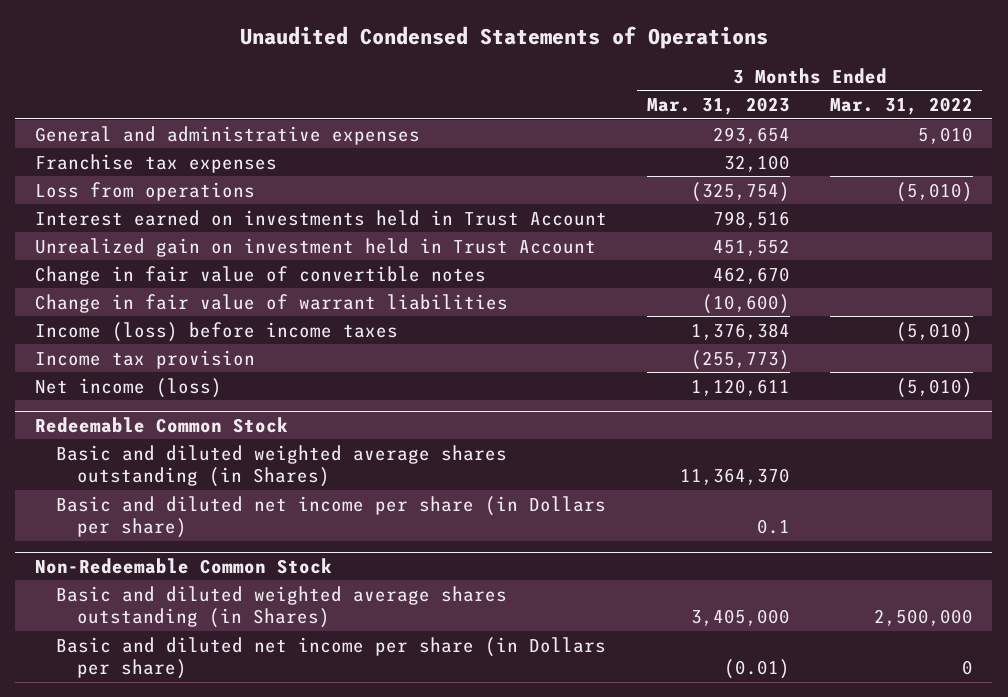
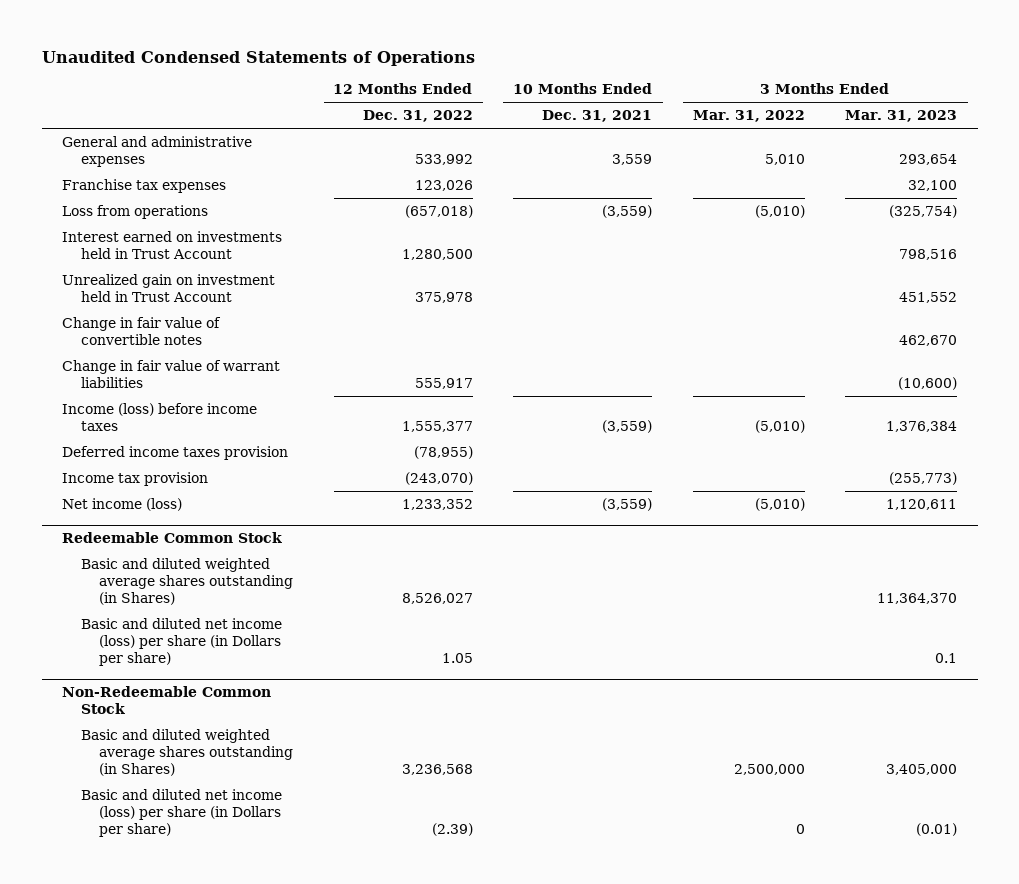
- | 3 Months Ended Mar. 31, 2023 | 3 Months Ended Mar. 31, 2022
+ | 12 Months Ended Dec. 31, 2022 | 10 Months Ended Dec. 31, 2021 | 3 Months Ended Mar. 31, 2022 | 3 Months Ended Mar. 31, 2023
+ Deferred income taxes provision | (78,955) | | |
@ Redeemable Common Stock
- Basic and diluted net income per share (in Dollars per share) | 0.1 |
+ Basic and diluted net income (loss) per share (in Dollars per share) | 1.05 | | | 0.1
@ Non-Redeemable Common Stock
- Basic and diluted net income per share (in Dollars per share) | (0.01) | 0
+ Basic and diluted net income (loss) per share (in Dollars per share) | (2.39) | | 0 | (0.01)

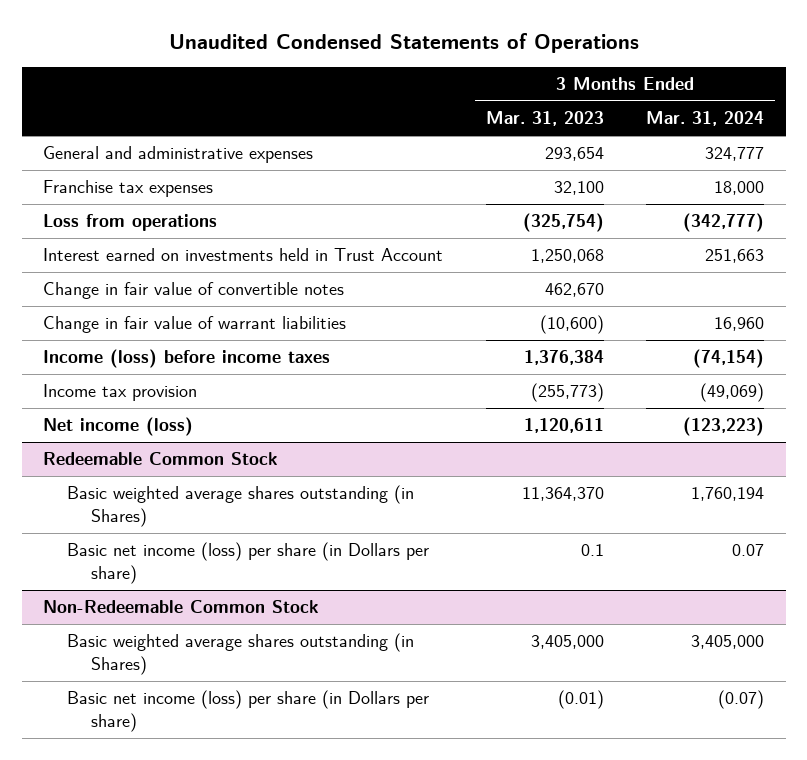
- | 12 Months Ended Dec. 31, 2022 | 10 Months Ended Dec. 31, 2021 | 3 Months Ended Mar. 31, 2022 | 3 Months Ended Mar. 31, 2023
+ | 3 Months Ended Mar. 31, 2023 | 3 Months Ended Mar. 31, 2024
- Interest earned on investments held in Trust Account | 1,280,500 | | | 798,516
- Unrealized gain on investment held in Trust Account | 375,978 | | | 451,552
+ Interest earned on investments held in Trust Account | 1,250,068 | 251,663
- Deferred income taxes provision | (78,955) | | |
@ Redeemable Common Stock
- Basic and diluted weighted average shares outstanding (in Shares) | 8,526,027 | | | 11,364,370
- Basic and diluted net income (loss) per share (in Dollars per share) | 1.05 | | | 0.1
+ Basic weighted average shares outstanding (in Shares) | 11,364,370 | 1,760,194
+ Basic net income (loss) per share (in Dollars per share) | 0.1 | 0.07
@ Non-Redeemable Common Stock
- Basic and diluted weighted average shares outstanding (in Shares) | 3,236,568 | | 2,500,000 | 3,405,000
- Basic and diluted net income (loss) per share (in Dollars per share) | (2.39) | | 0 | (0.01)
+ Basic weighted average shares outstanding (in Shares) | 3,405,000 | 3,405,000
+ Basic net income (loss) per share (in Dollars per share) | (0.01) | (0.07)

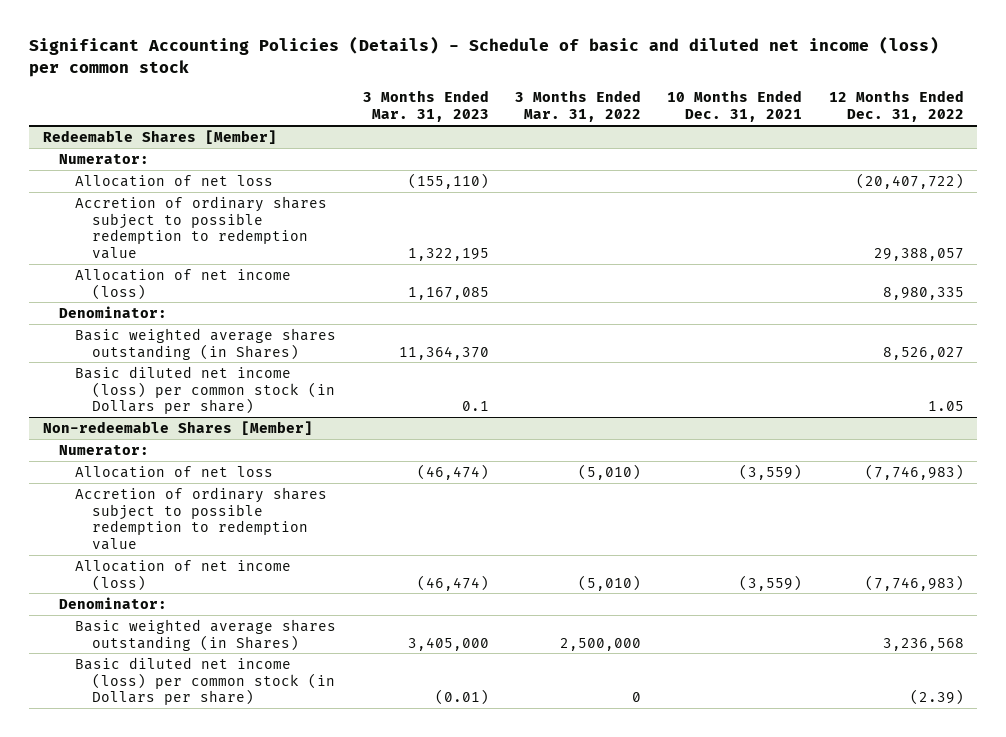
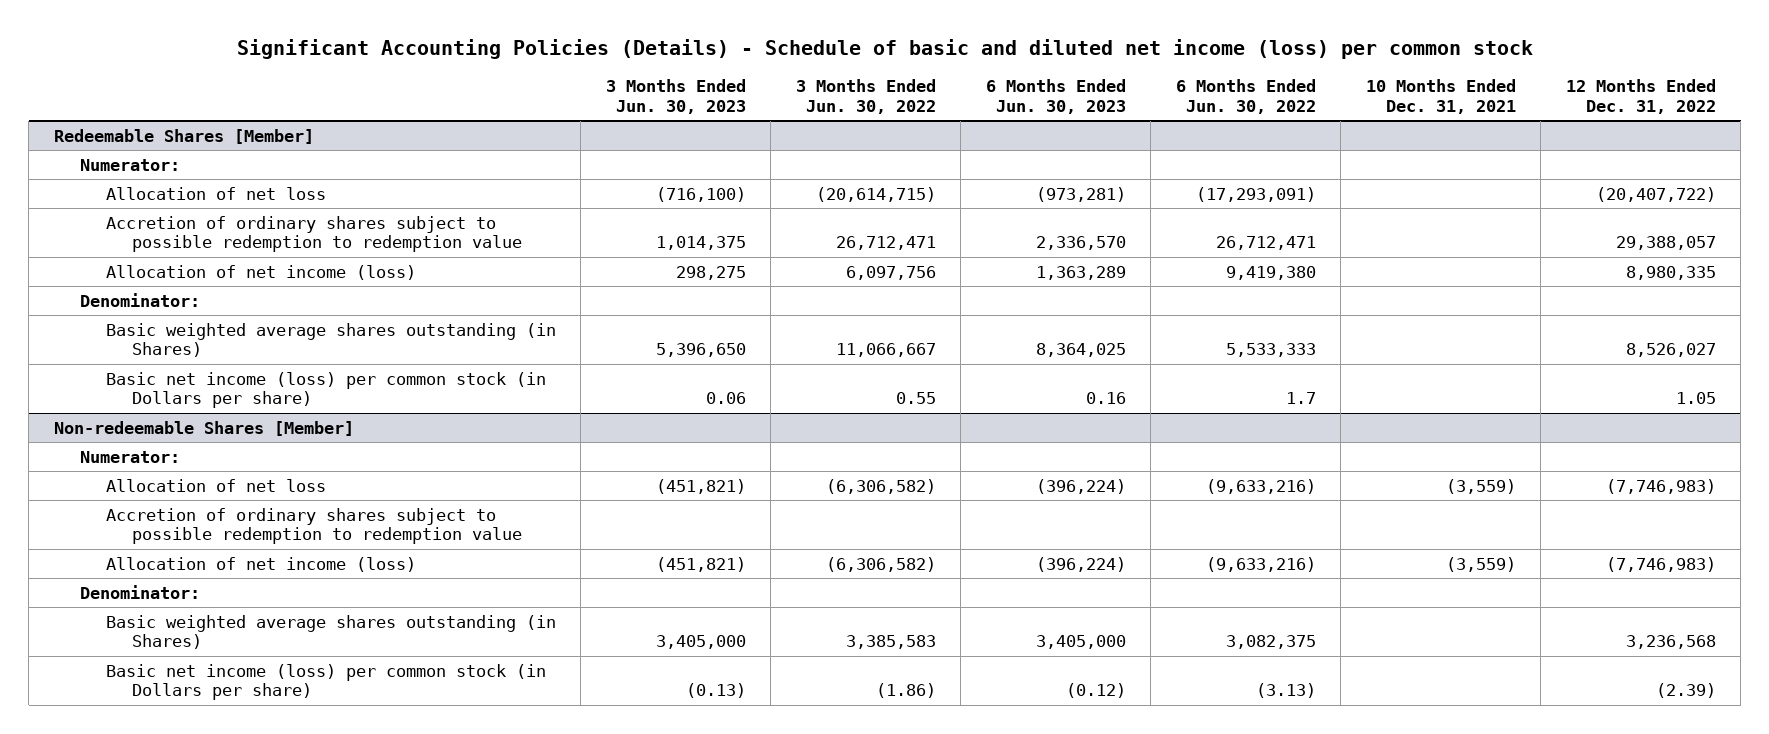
- | 3 Months Ended Mar. 31, 2023 | 3 Months Ended Mar. 31, 2022 | 10 Months Ended Dec. 31, 2021 | 12 Months Ended Dec. 31, 2022
+ | 3 Months Ended Jun. 30, 2023 | 3 Months Ended Jun. 30, 2022 | 6 Months Ended Jun. 30, 2023 | 6 Months Ended Jun. 30, 2022 | 10 Months Ended Dec. 31, 2021 | 12 Months Ended Dec. 31, 2022
@ Redeemable Shares [Member]
- Basic diluted net income (loss) per common stock (in Dollars per share) | 0.1 | | | 1.05
+ Basic net income (loss) per common stock (in Dollars per share) | 0.06 | 0.55 | 0.16 | 1.7 | | 1.05
@ Non-redeemable Shares [Member]
- Basic diluted net income (loss) per common stock (in Dollars per share) | (0.01) | 0 | | (2.39)
+ Basic net income (loss) per common stock (in Dollars per share) | (0.13) | (1.86) | (0.12) | (3.13) | | (2.39)

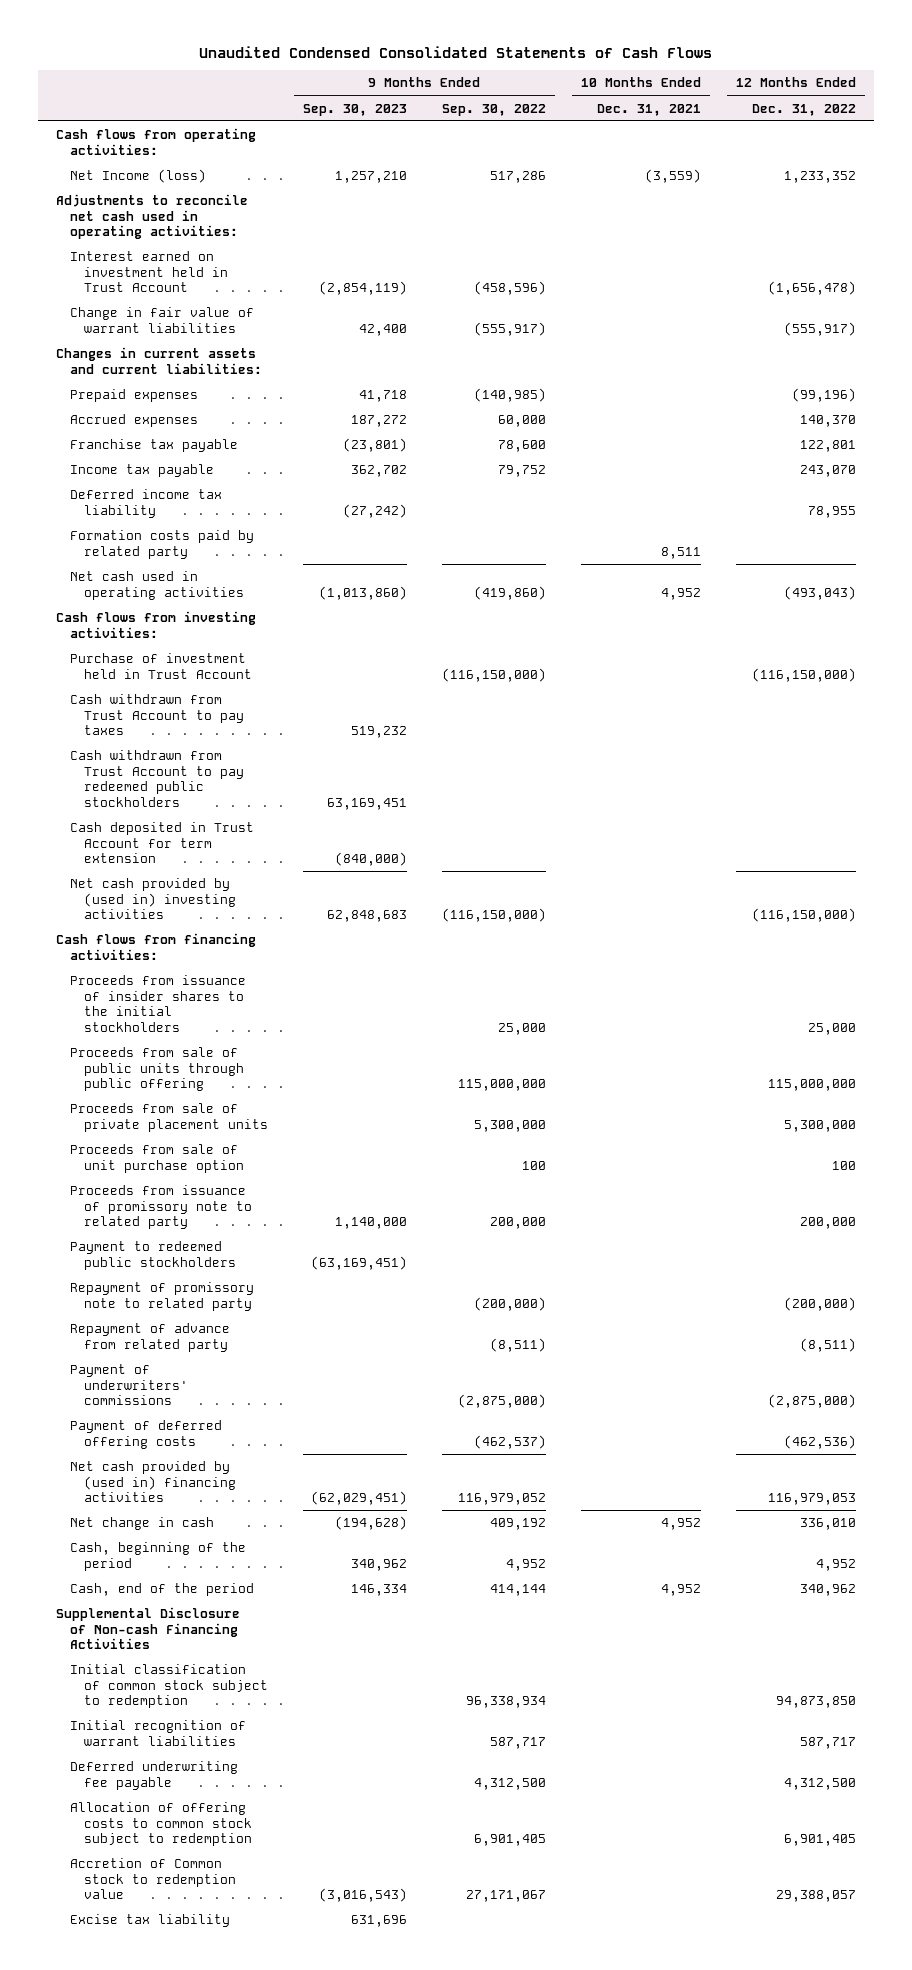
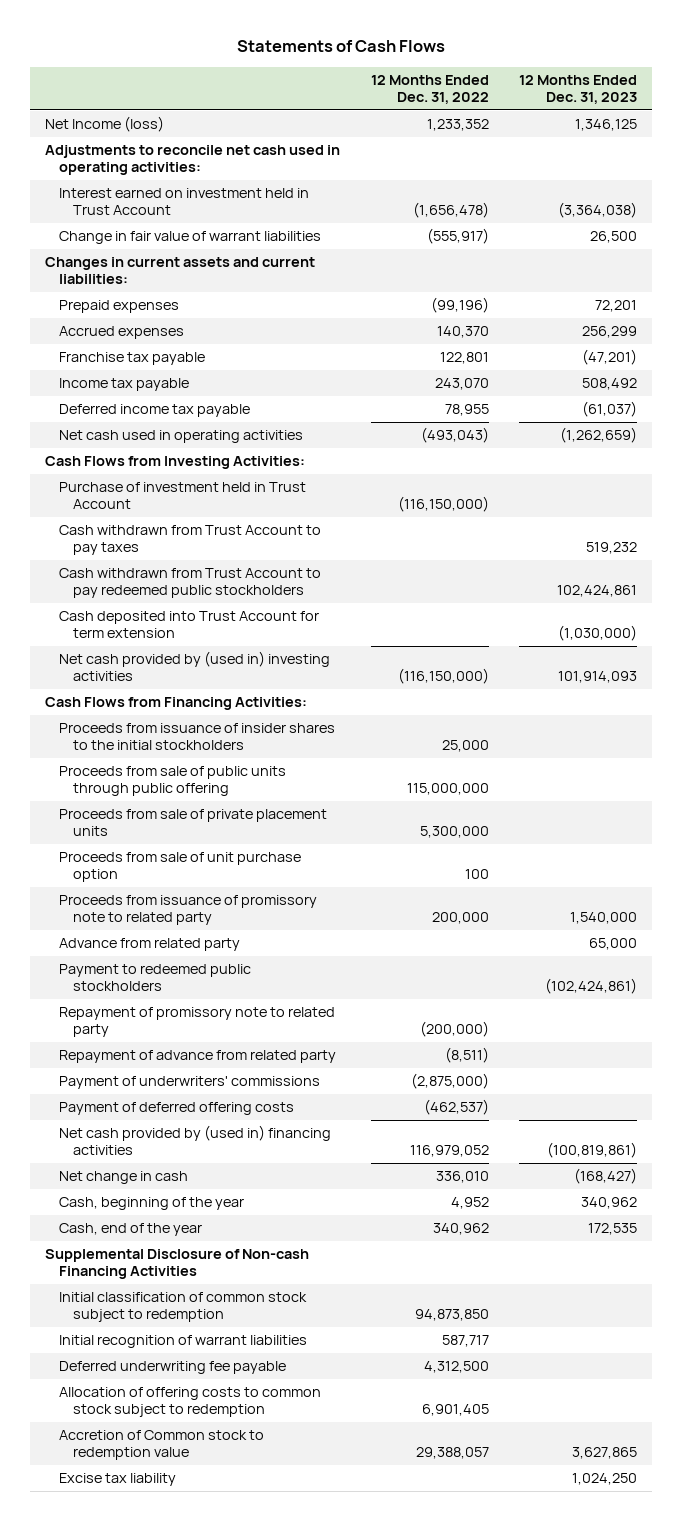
- Unaudited Condensed Consolidated Statements of Cash Flows
+ Statements of Cash Flows
- | 9 Months Ended Sep. 30, 2023 | 9 Months Ended Sep. 30, 2022 | 10 Months Ended Dec. 31, 2021 | 12 Months Ended Dec. 31, 2022
+ | 12 Months Ended Dec. 31, 2022 | 12 Months Ended Dec. 31, 2023
- Cash flows from operating activities:
- Deferred income tax liability | (27,242) | | | 78,955
- Formation costs paid by related party | | | 8,511 |
+ Deferred income tax payable | 78,955 | (61,037)
- Cash flows from investing activities:
+ Cash Flows from Investing Activities:
- Cash deposited in Trust Account for term extension | (840,000) | | |
+ Cash deposited into Trust Account for term extension | | (1,030,000)
- Cash flows from financing activities:
+ Cash Flows from Financing Activities:
+ Advance from related party | | 65,000
- Payment of deferred offering costs | | (462,537) | | (462,536)
- Net cash provided by (used in) financing activities | (62,029,451) | 116,979,052 | | 116,979,053
+ Payment of deferred offering costs | (462,537) |
+ Net cash provided by (used in) financing activities | 116,979,052 | (100,819,861)
- Cash, beginning of the period | 340,962 | 4,952 | | 4,952
- Cash, end of the period | 146,334 | 414,144 | 4,952 | 340,962
+ Cash, beginning of the year | 4,952 | 340,962
+ Cash, end of the year | 340,962 | 172,535

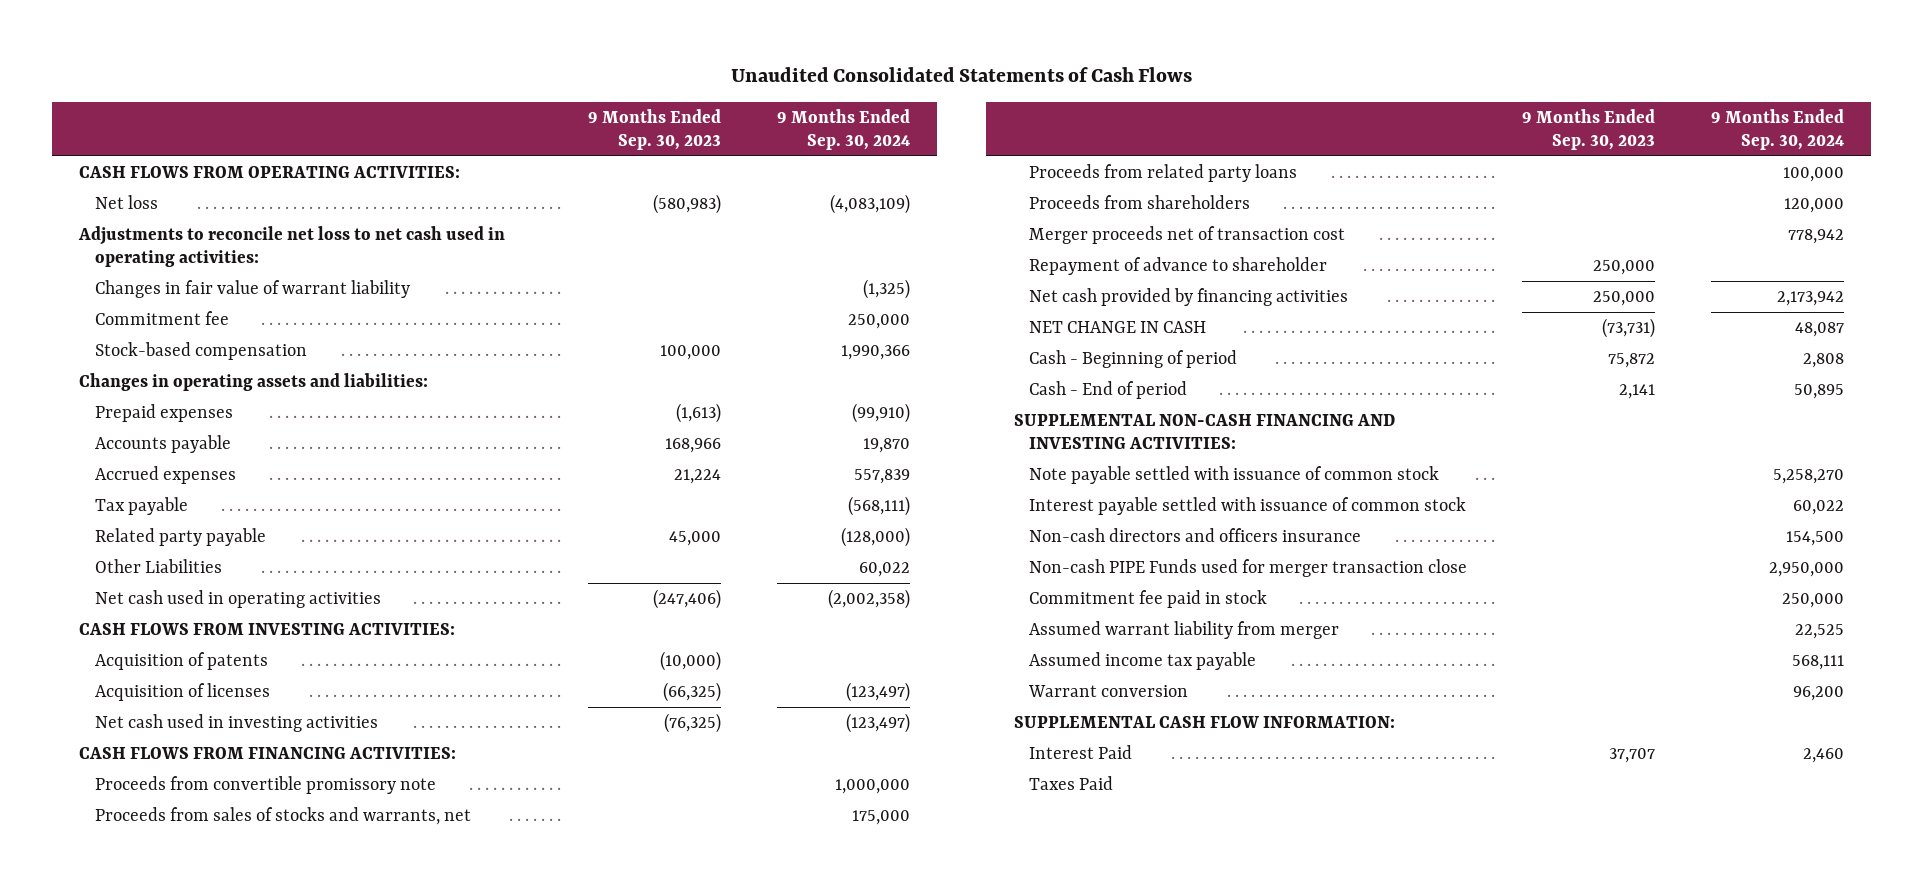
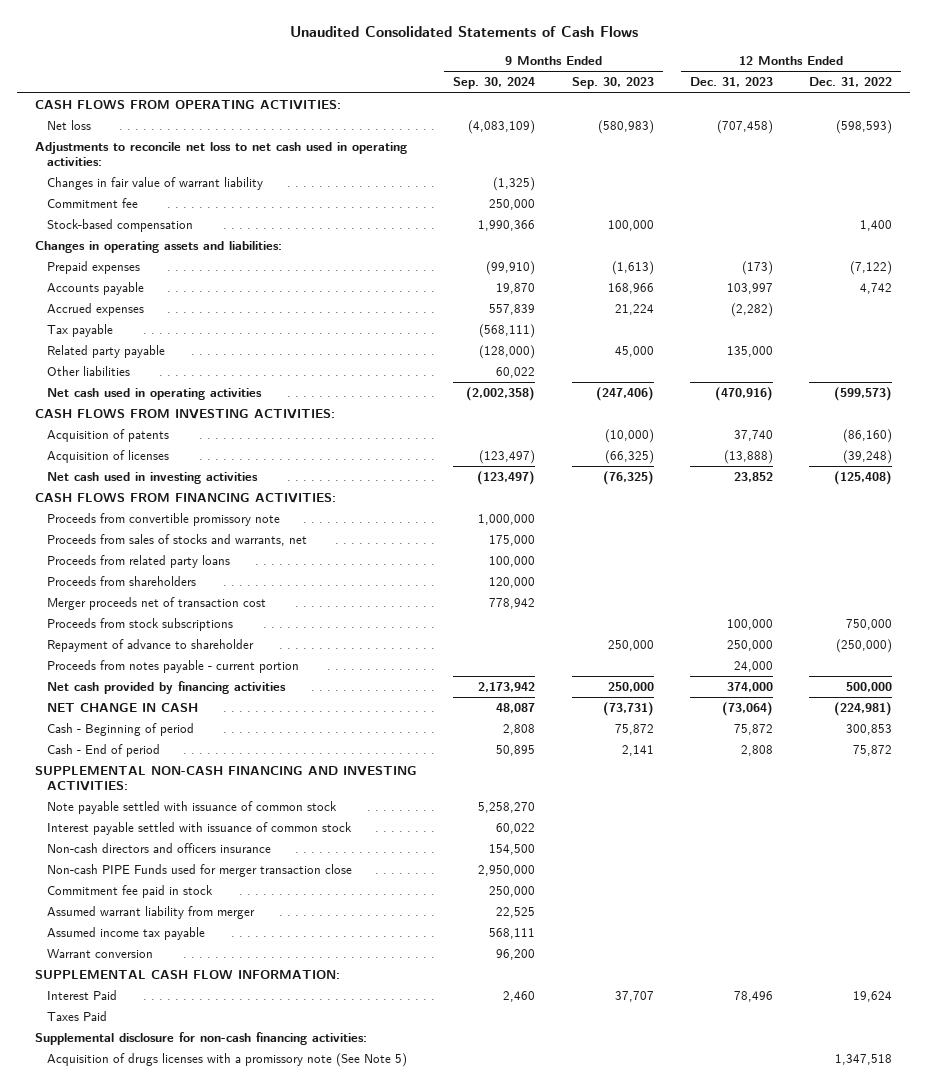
- | 9 Months Ended Sep. 30, 2023 | 9 Months Ended Sep. 30, 2024
+ | 9 Months Ended Sep. 30, 2024 | 9 Months Ended Sep. 30, 2023 | 12 Months Ended Dec. 31, 2023 | 12 Months Ended Dec. 31, 2022
- Other Liabilities | | 60,022
+ Other liabilities | 60,022 | | |
+ Proceeds from stock subscriptions | | | 100,000 | 750,000
+ Proceeds from notes payable - current portion | | | 24,000 |
+ Supplemental disclosure for non-cash financing activities:
+ Acquisition of drugs licenses with a promissory note (See Note 5) | | | | 1,347,518

